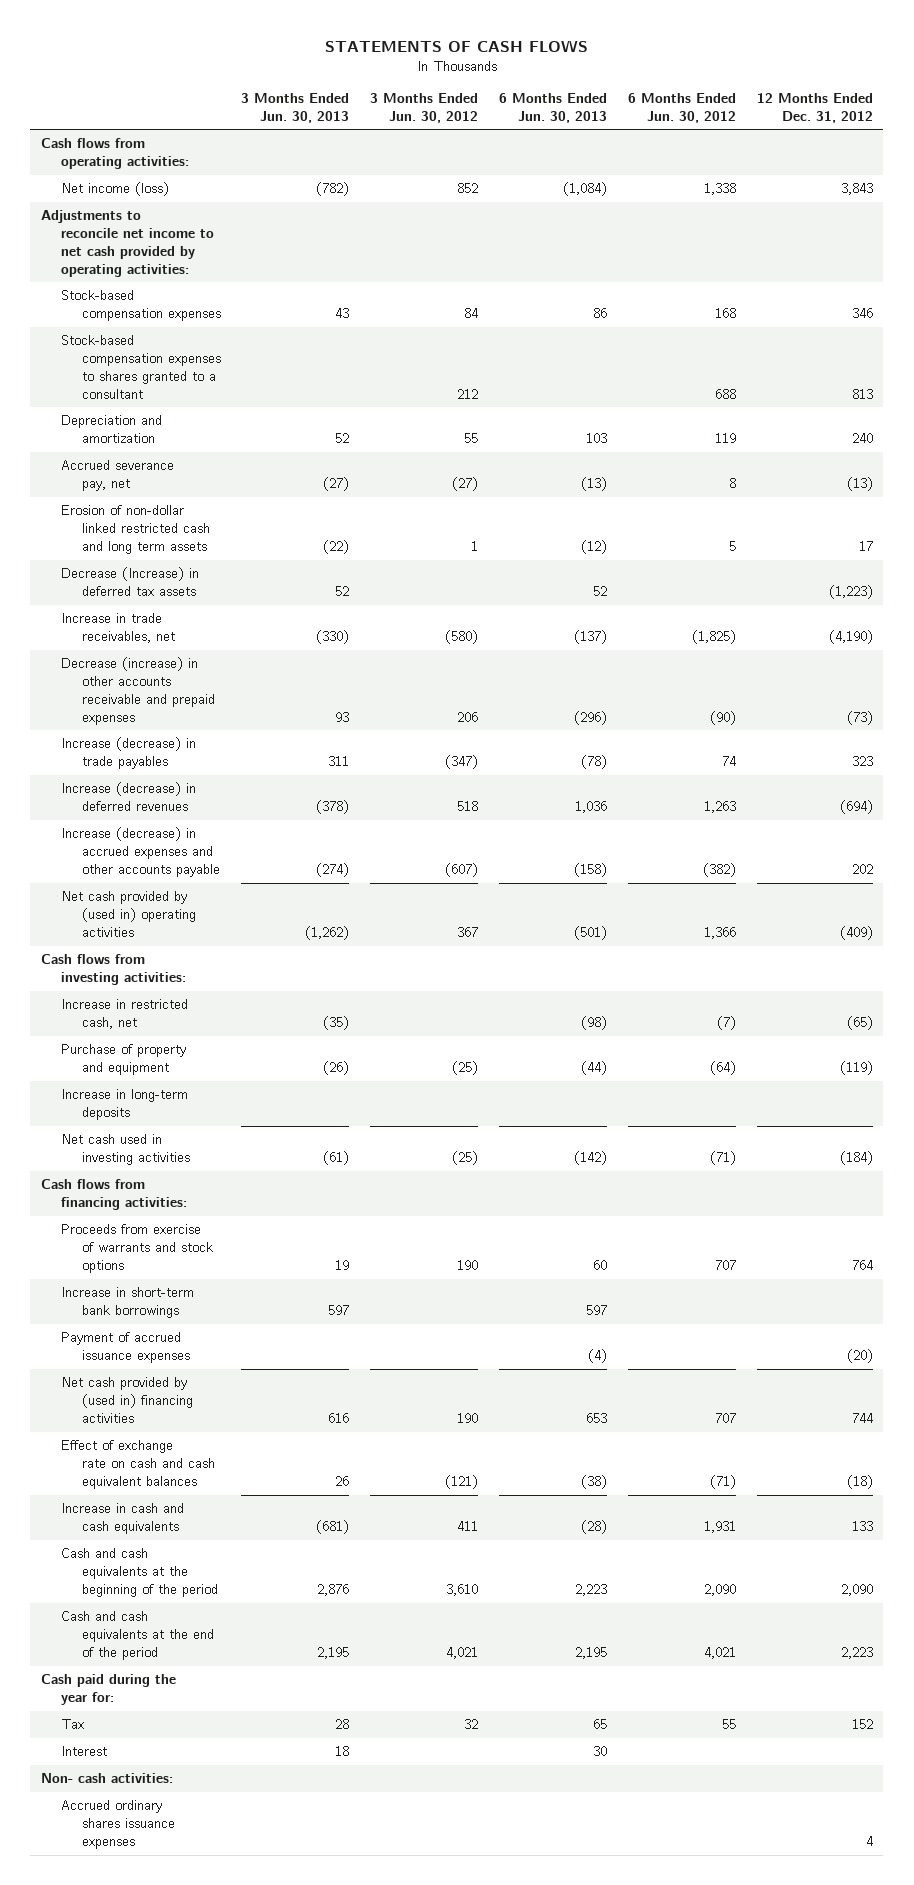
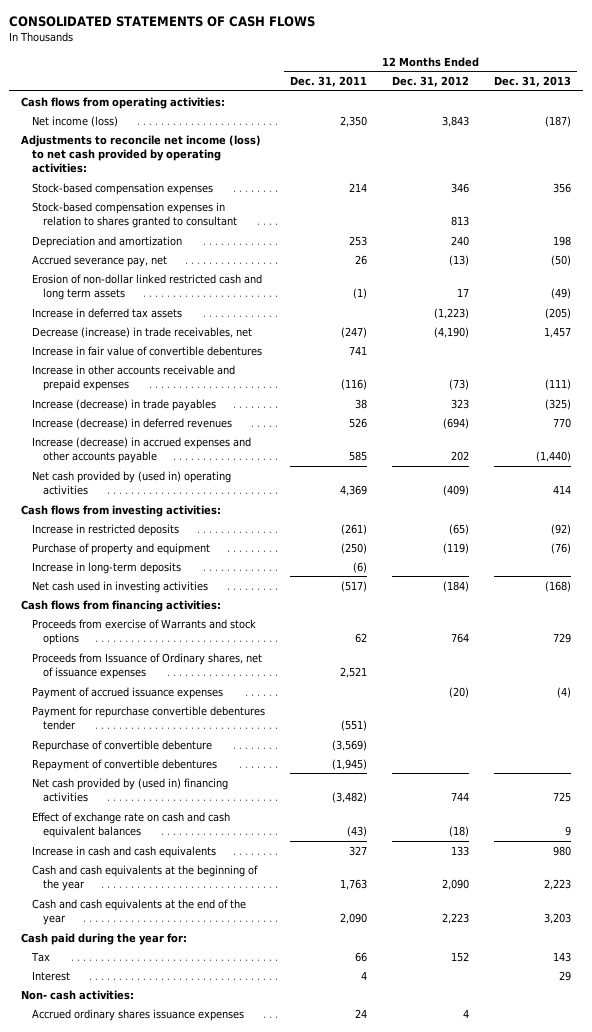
- STATEMENTS OF CASH FLOWS
+ CONSOLIDATED STATEMENTS OF CASH FLOWS
- | 3 Months Ended Jun. 30, 2013 | 3 Months Ended Jun. 30, 2012 | 6 Months Ended Jun. 30, 2013 | 6 Months Ended Jun. 30, 2012 | 12 Months Ended Dec. 31, 2012
+ | 12 Months Ended Dec. 31, 2011 | 12 Months Ended Dec. 31, 2012 | 12 Months Ended Dec. 31, 2013
- Adjustments to reconcile net income to net cash provided by operating activities:
+ Adjustments to reconcile net income (loss) to net cash provided by operating activities:
- Stock-based compensation expenses to shares granted to a consultant | | 212 | | 688 | 813
+ Stock-based compensation expenses in relation to shares granted to consultant | | 813 |
- Decrease (Increase) in deferred tax assets | 52 | | 52 | | (1,223)
- Increase in trade receivables, net | (330) | (580) | (137) | (1,825) | (4,190)
- Decrease (increase) in other accounts receivable and prepaid expenses | 93 | 206 | (296) | (90) | (73)
+ Increase in deferred tax assets | | (1,223) | (205)
+ Decrease (increase) in trade receivables, net | (247) | (4,190) | 1,457
+ Increase in fair value of convertible debentures | 741 | |
+ Increase in other accounts receivable and prepaid expenses | (116) | (73) | (111)
- Increase in restricted cash, net | (35) | | (98) | (7) | (65)
+ Increase in restricted deposits | (261) | (65) | (92)
- Proceeds from exercise of warrants and stock options | 19 | 190 | 60 | 707 | 764
- Increase in short-term bank borrowings | 597 | | 597 | |
+ Proceeds from exercise of Warrants and stock options | 62 | 764 | 729
+ Proceeds from Issuance of Ordinary shares, net of issuance expenses | 2,521 | |
+ Payment for repurchase convertible debentures tender | (551) | |
+ Repurchase of convertible debenture | (3,569) | |
+ Repayment of convertible debentures | (1,945) | |
- Cash and cash equivalents at the beginning of the period | 2,876 | 3,610 | 2,223 | 2,090 | 2,090
- Cash and cash equivalents at the end of the period | 2,195 | 4,021 | 2,195 | 4,021 | 2,223
+ Cash and cash equivalents at the beginning of the year | 1,763 | 2,090 | 2,223
+ Cash and cash equivalents at the end of the year | 2,090 | 2,223 | 3,203

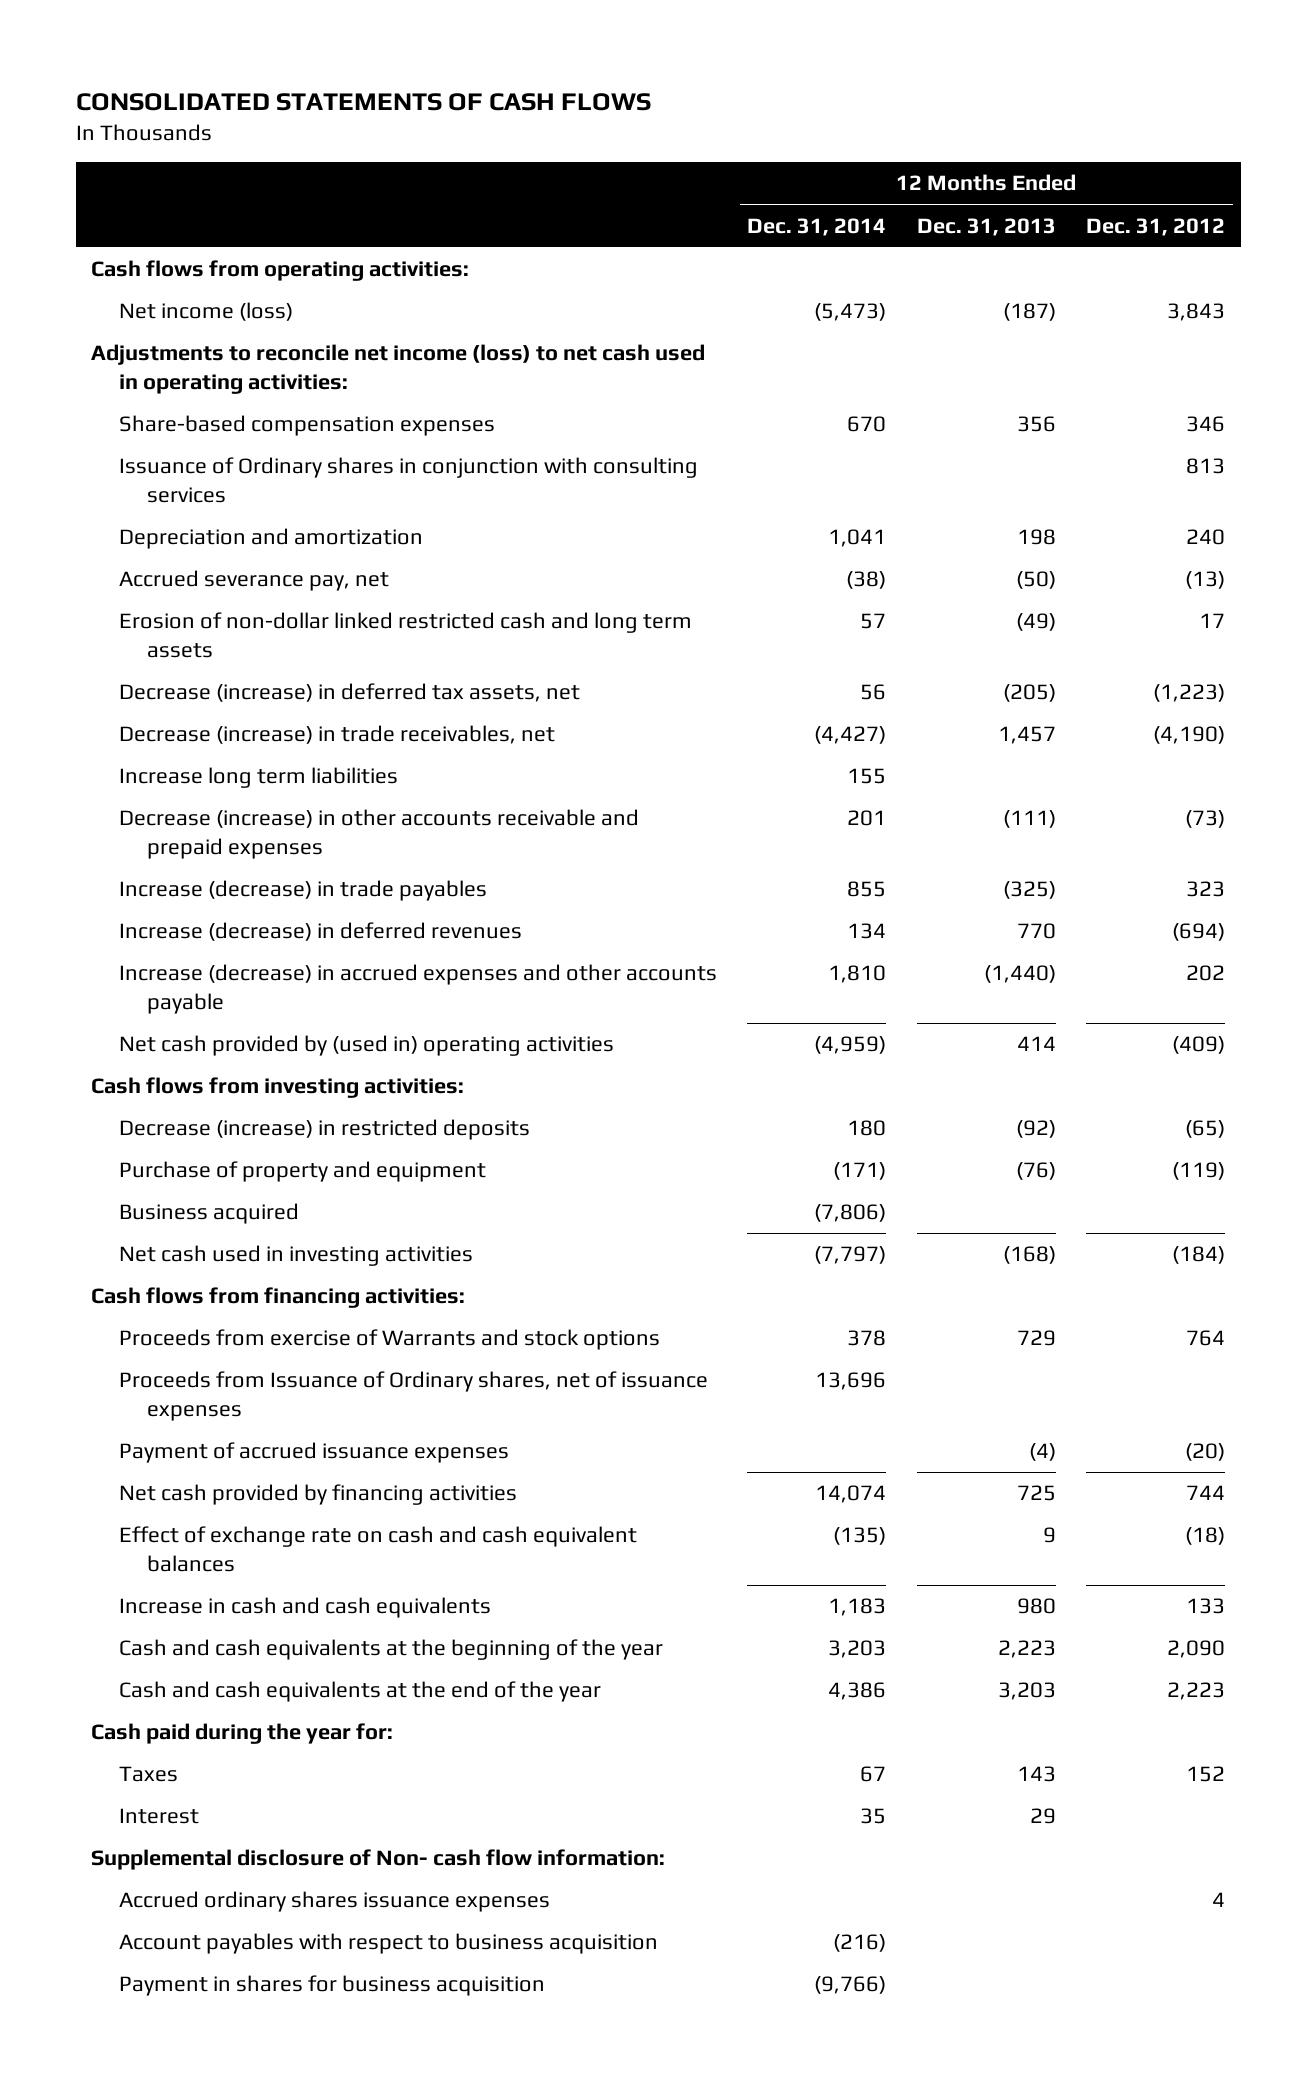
- | 12 Months Ended Dec. 31, 2011 | 12 Months Ended Dec. 31, 2012 | 12 Months Ended Dec. 31, 2013
+ | 12 Months Ended Dec. 31, 2014 | 12 Months Ended Dec. 31, 2013 | 12 Months Ended Dec. 31, 2012
- Adjustments to reconcile net income (loss) to net cash provided by operating activities:
- Stock-based compensation expenses | 214 | 346 | 356
- Stock-based compensation expenses in relation to shares granted to consultant | | 813 |
+ Adjustments to reconcile net income (loss) to net cash used in operating activities:
+ Share-based compensation expenses | 670 | 356 | 346
+ Issuance of Ordinary shares in conjunction with consulting services | | | 813
- Increase in deferred tax assets | | (1,223) | (205)
+ Decrease (increase) in deferred tax assets, net | 56 | (205) | (1,223)
- Increase in fair value of convertible debentures | 741 | |
- Increase in other accounts receivable and prepaid expenses | (116) | (73) | (111)
+ Increase long term liabilities | 155 | |
+ Decrease (increase) in other accounts receivable and prepaid expenses | 201 | (111) | (73)
- Increase in restricted deposits | (261) | (65) | (92)
+ Decrease (increase) in restricted deposits | 180 | (92) | (65)
- Increase in long-term deposits | (6) | |
+ Business acquired | (7,806) | |
- Payment for repurchase convertible debentures tender | (551) | |
- Repurchase of convertible debenture | (3,569) | |
- Repayment of convertible debentures | (1,945) | |
- Net cash provided by (used in) financing activities | (3,482) | 744 | 725
+ Net cash provided by financing activities | 14,074 | 725 | 744
- Tax | 66 | 152 | 143
+ Taxes | 67 | 143 | 152
- Non- cash activities:
+ Supplemental disclosure of Non- cash flow information:
+ Account payables with respect to business acquisition | (216) | |
+ Payment in shares for business acquisition | (9,766) | |

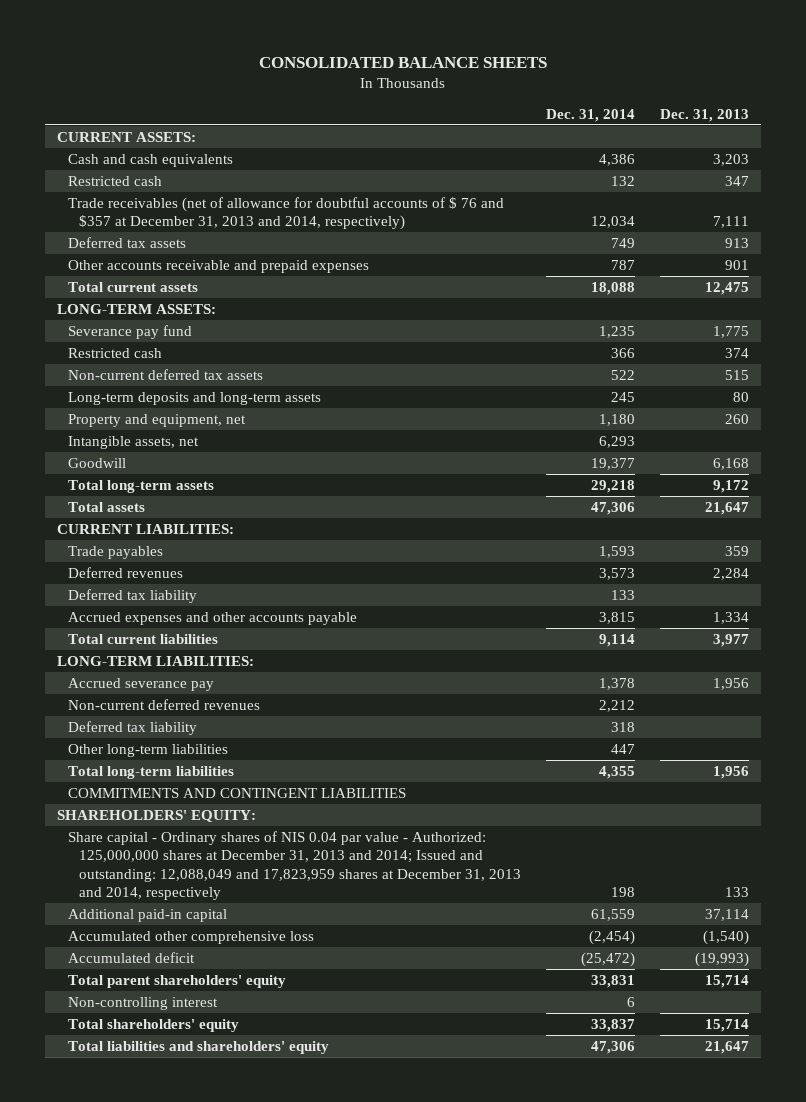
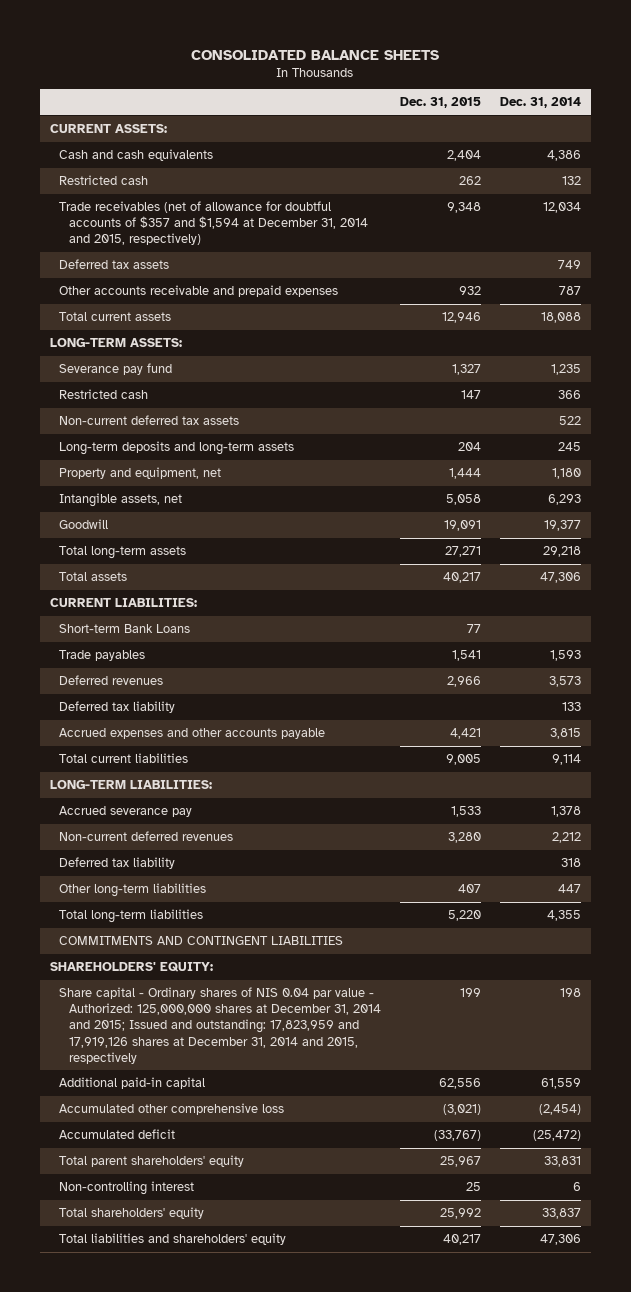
- | Dec. 31, 2014 | Dec. 31, 2013
+ | Dec. 31, 2015 | Dec. 31, 2014
- Trade receivables (net of allowance for doubtful accounts of $ 76 and $357 at December 31, 2013 and 2014, respectively) | 12,034 | 7,111
+ Trade receivables (net of allowance for doubtful accounts of $357 and $1,594 at December 31, 2014 and 2015, respectively) | 9,348 | 12,034
+ Short-term Bank Loans | 77 |
- Share capital - Ordinary shares of NIS 0.04 par value - Authorized: 125,000,000 shares at December 31, 2013 and 2014; Issued and outstanding: 12,088,049 and 17,823,959 shares at December 31, 2013 and 2014, respectively | 198 | 133
+ Share capital - Ordinary shares of NIS 0.04 par value - Authorized: 125,000,000 shares at December 31, 2014 and 2015; Issued and outstanding: 17,823,959 and 17,919,126 shares at December 31, 2014 and 2015, respectively | 199 | 198

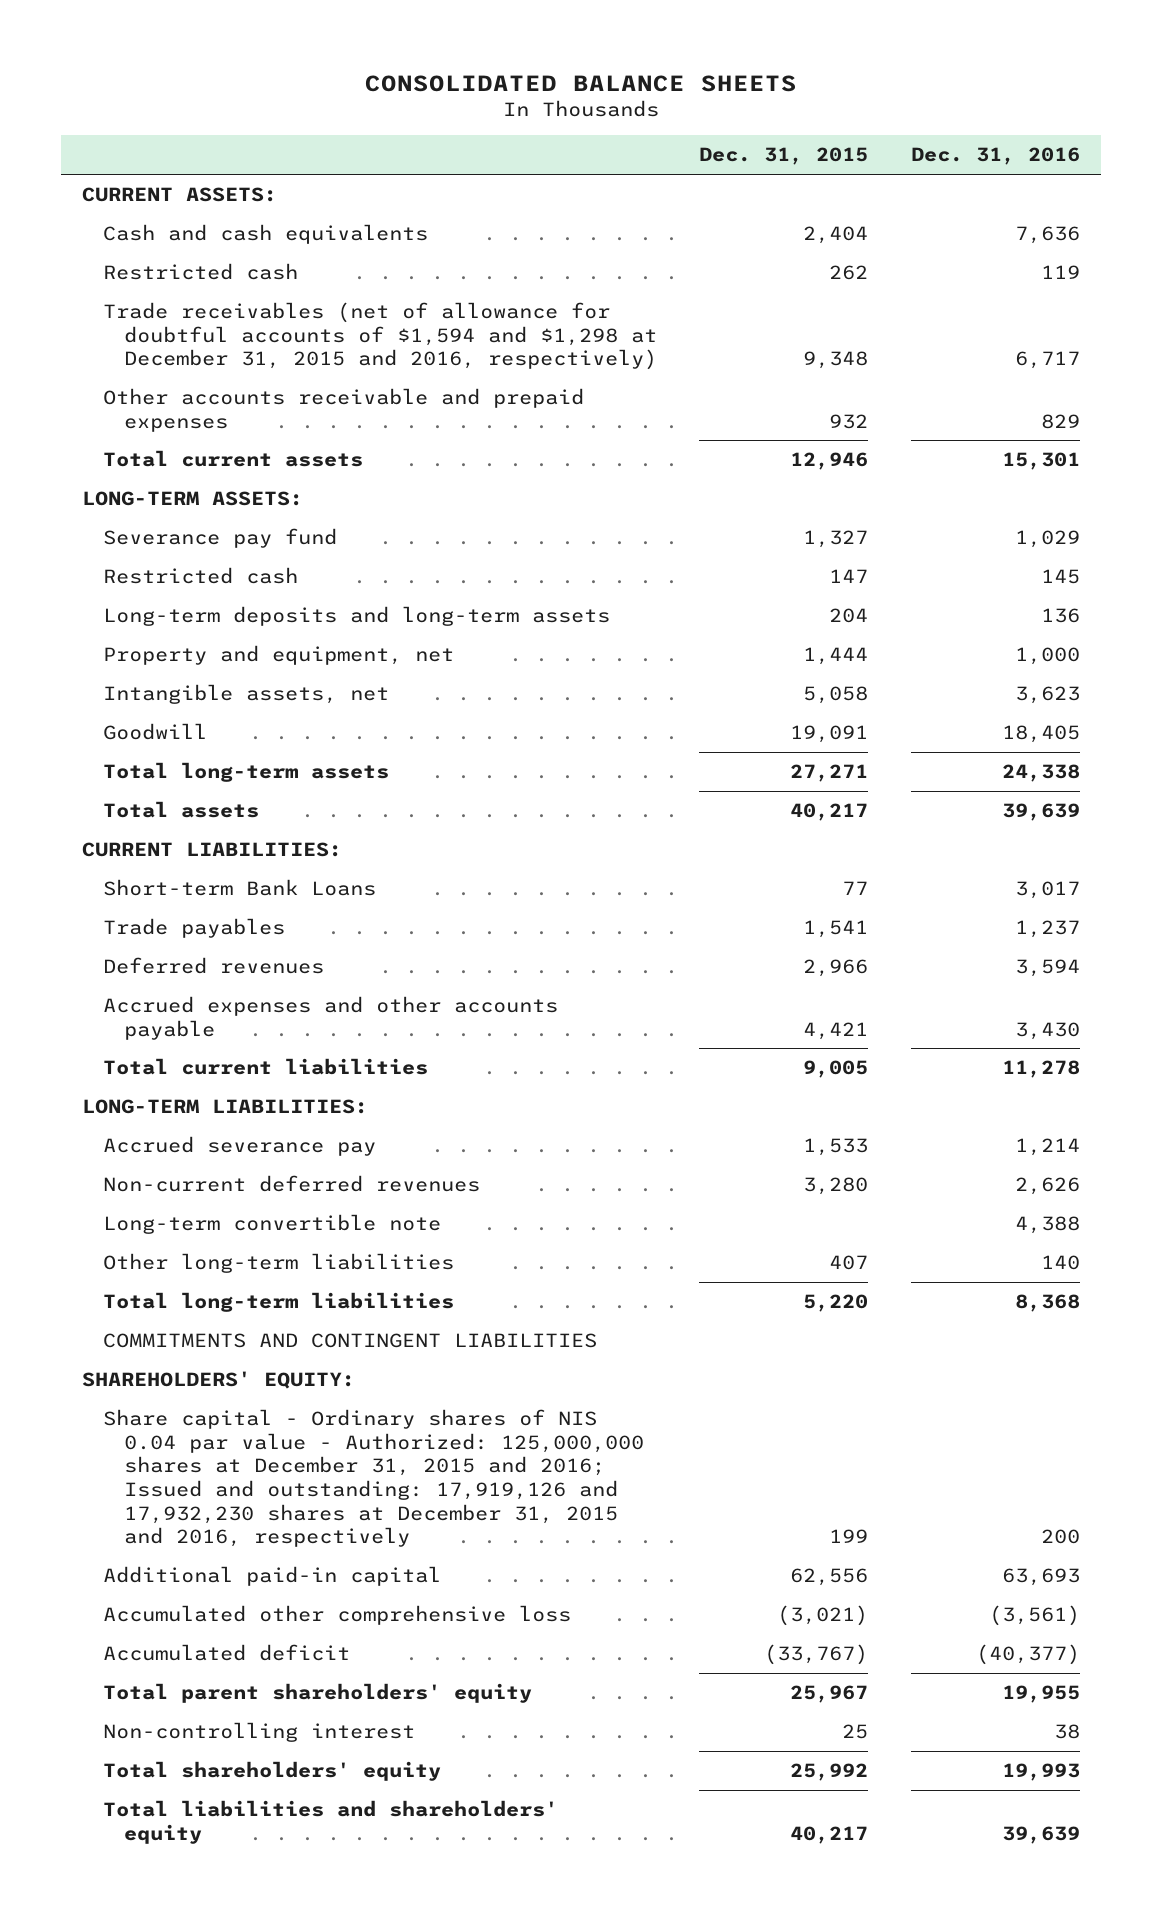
- | Dec. 31, 2015 | Dec. 31, 2014
+ | Dec. 31, 2015 | Dec. 31, 2016
- Trade receivables (net of allowance for doubtful accounts of $357 and $1,594 at December 31, 2014 and 2015, respectively) | 9,348 | 12,034
- Deferred tax assets | | 749
+ Trade receivables (net of allowance for doubtful accounts of $1,594 and $1,298 at December 31, 2015 and 2016, respectively) | 9,348 | 6,717
- Non-current deferred tax assets | | 522
- Deferred tax liability | | 133
- Deferred tax liability | | 318
+ Long-term convertible note | | 4,388
- Share capital - Ordinary shares of NIS 0.04 par value - Authorized: 125,000,000 shares at December 31, 2014 and 2015; Issued and outstanding: 17,823,959 and 17,919,126 shares at December 31, 2014 and 2015, respectively | 199 | 198
+ Share capital - Ordinary shares of NIS 0.04 par value - Authorized: 125,000,000 shares at December 31, 2015 and 2016; Issued and outstanding: 17,919,126 and 17,932,230 shares at December 31, 2015 and 2016, respectively | 199 | 200

